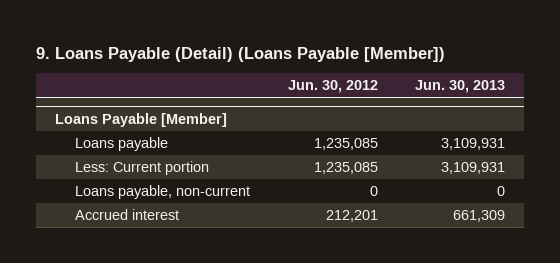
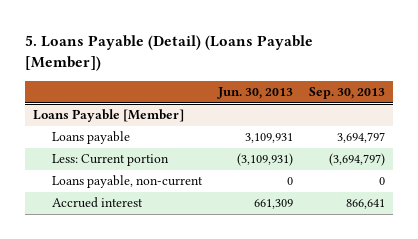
- 9. Loans Payable (Detail) (Loans Payable [Member])
+ 5. Loans Payable (Detail) (Loans Payable [Member])
- | Jun. 30, 2012 | Jun. 30, 2013
+ | Jun. 30, 2013 | Sep. 30, 2013
@ Loans Payable [Member]
- Less: Current portion | 1,235,085 | 3,109,931
+ Less: Current portion | (3,109,931) | (3,694,797)

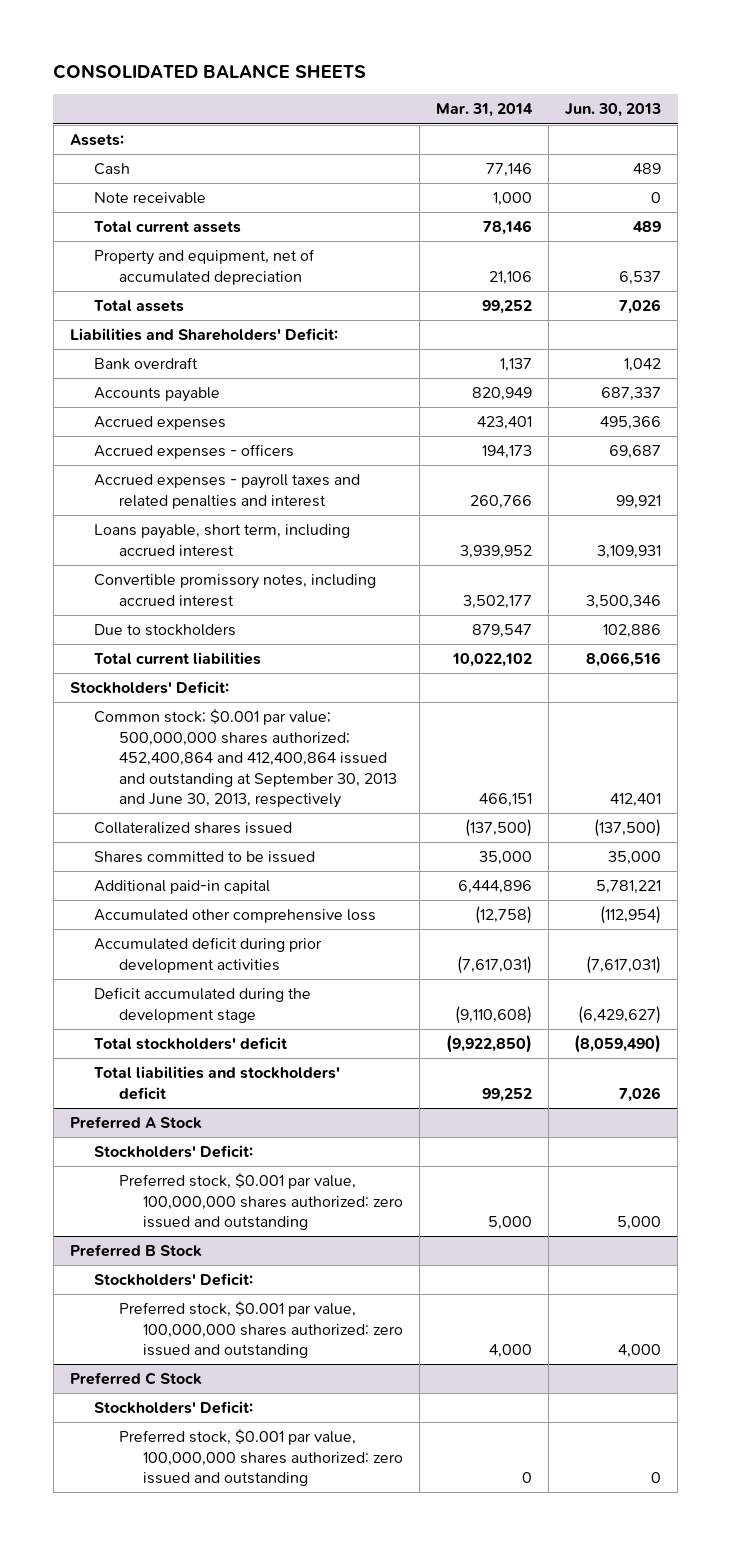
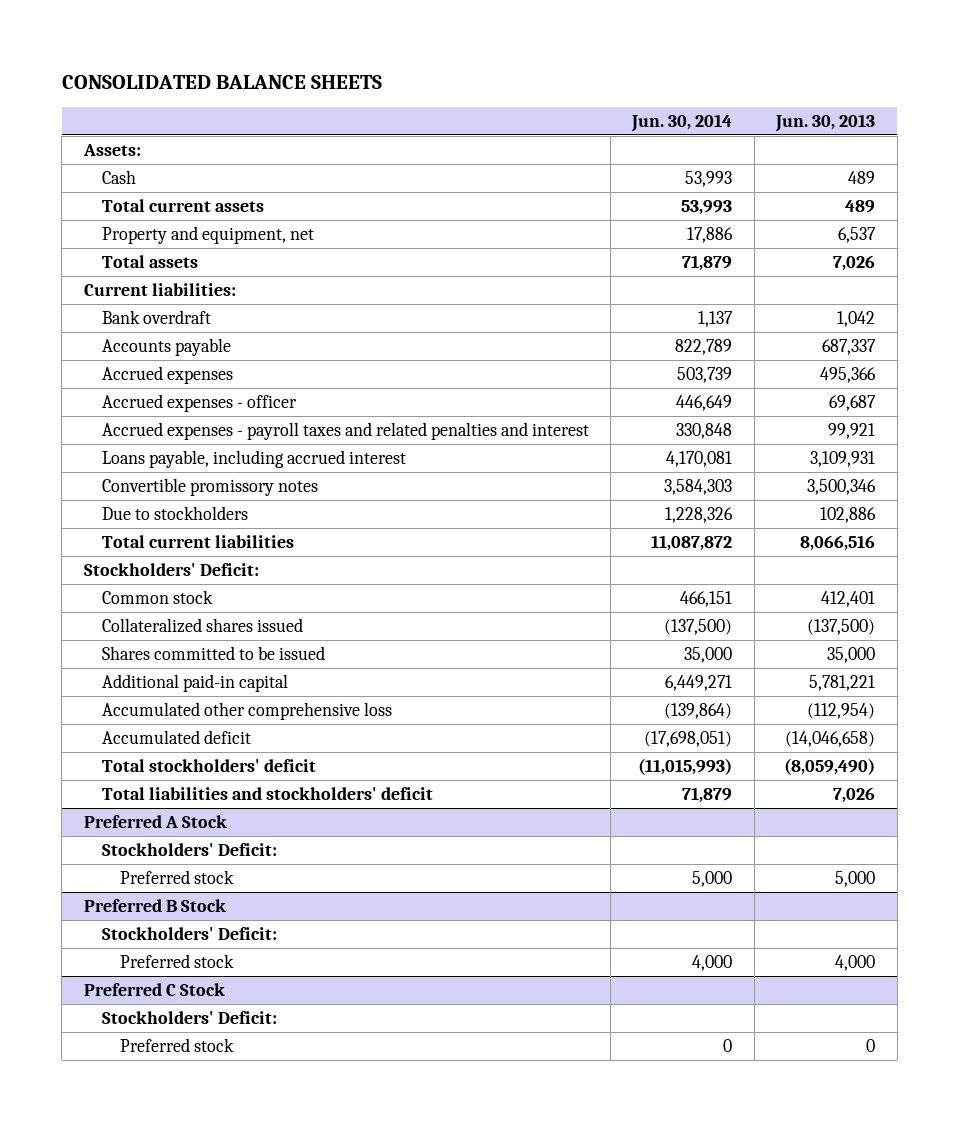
- | Mar. 31, 2014 | Jun. 30, 2013
+ | Jun. 30, 2014 | Jun. 30, 2013
- Note receivable | 1,000 | 0
- Property and equipment, net of accumulated depreciation | 21,106 | 6,537
+ Property and equipment, net | 17,886 | 6,537
- Liabilities and Shareholders' Deficit:
+ Current liabilities:
- Accrued expenses - officers | 194,173 | 69,687
+ Accrued expenses - officer | 446,649 | 69,687
- Loans payable, short term, including accrued interest | 3,939,952 | 3,109,931
- Convertible promissory notes, including accrued interest | 3,502,177 | 3,500,346
+ Loans payable, including accrued interest | 4,170,081 | 3,109,931
+ Convertible promissory notes | 3,584,303 | 3,500,346
- Common stock; $0.001 par value; 500,000,000 shares authorized; 452,400,864 and 412,400,864 issued and outstanding at September 30, 2013 and June 30, 2013, respectively | 466,151 | 412,401
+ Common stock | 466,151 | 412,401
- Accumulated deficit during prior development activities | (7,617,031) | (7,617,031)
- Deficit accumulated during the development stage | (9,110,608) | (6,429,627)
+ Accumulated deficit | (17,698,051) | (14,046,658)
@ Preferred A Stock
- Preferred stock, $0.001 par value, 100,000,000 shares authorized: zero issued and outstanding | 5,000 | 5,000
+ Preferred stock | 5,000 | 5,000
@ Preferred B Stock
- Preferred stock, $0.001 par value, 100,000,000 shares authorized: zero issued and outstanding | 4,000 | 4,000
+ Preferred stock | 4,000 | 4,000
@ Preferred C Stock
- Preferred stock, $0.001 par value, 100,000,000 shares authorized: zero issued and outstanding | 0 | 0
+ Preferred stock | 0 | 0

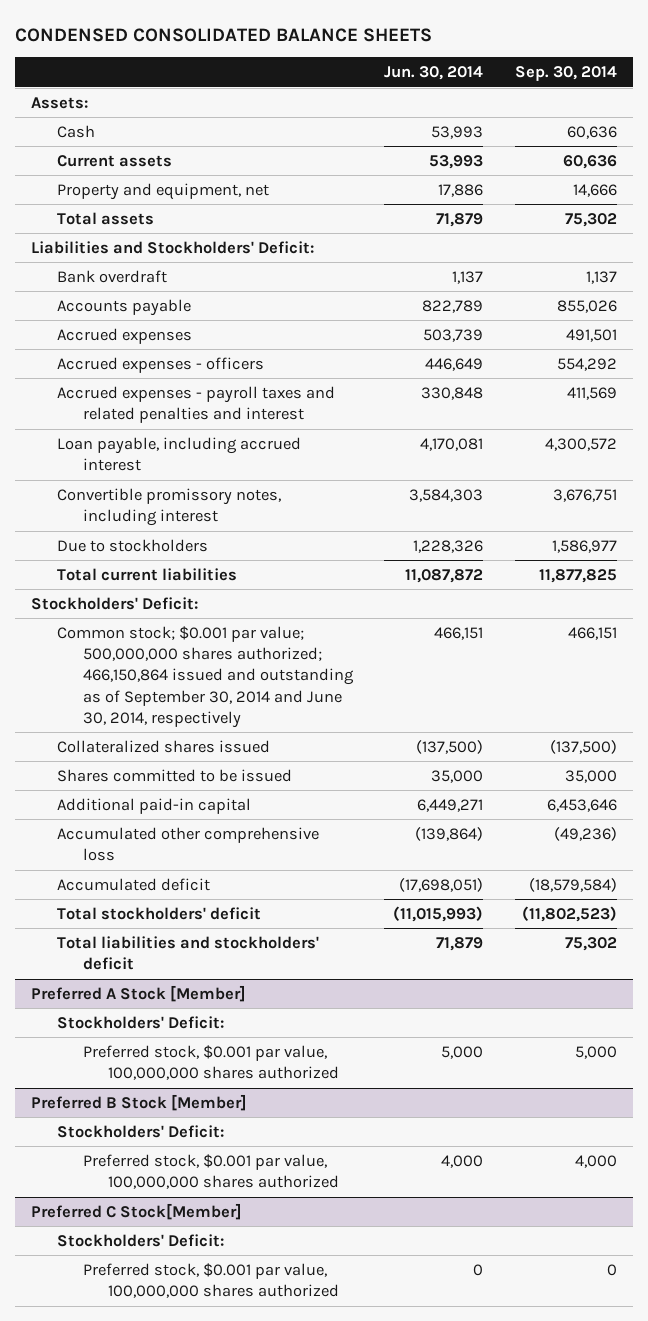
- CONSOLIDATED BALANCE SHEETS
+ CONDENSED CONSOLIDATED BALANCE SHEETS
- | Jun. 30, 2014 | Jun. 30, 2013
+ | Jun. 30, 2014 | Sep. 30, 2014
- Total current assets | 53,993 | 489
+ Current assets | 53,993 | 60,636
- Current liabilities:
+ Liabilities and Stockholders' Deficit:
- Accrued expenses - officer | 446,649 | 69,687
+ Accrued expenses - officers | 446,649 | 554,292
- Loans payable, including accrued interest | 4,170,081 | 3,109,931
- Convertible promissory notes | 3,584,303 | 3,500,346
+ Loan payable, including accrued interest | 4,170,081 | 4,300,572
+ Convertible promissory notes, including interest | 3,584,303 | 3,676,751
- Common stock | 466,151 | 412,401
+ Common stock; $0.001 par value; 500,000,000 shares authorized; 466,150,864 issued and outstanding as of September 30, 2014 and June 30, 2014, respectively | 466,151 | 466,151
- Preferred A Stock
+ Preferred A Stock [Member]
- Preferred stock | 5,000 | 5,000
- Preferred B Stock
+ Preferred stock, $0.001 par value, 100,000,000 shares authorized | 5,000 | 5,000
+ Preferred B Stock [Member]
- Preferred stock | 4,000 | 4,000
- Preferred C Stock
+ Preferred stock, $0.001 par value, 100,000,000 shares authorized | 4,000 | 4,000
+ Preferred C Stock[Member]
- Preferred stock | 0 | 0
+ Preferred stock, $0.001 par value, 100,000,000 shares authorized | 0 | 0

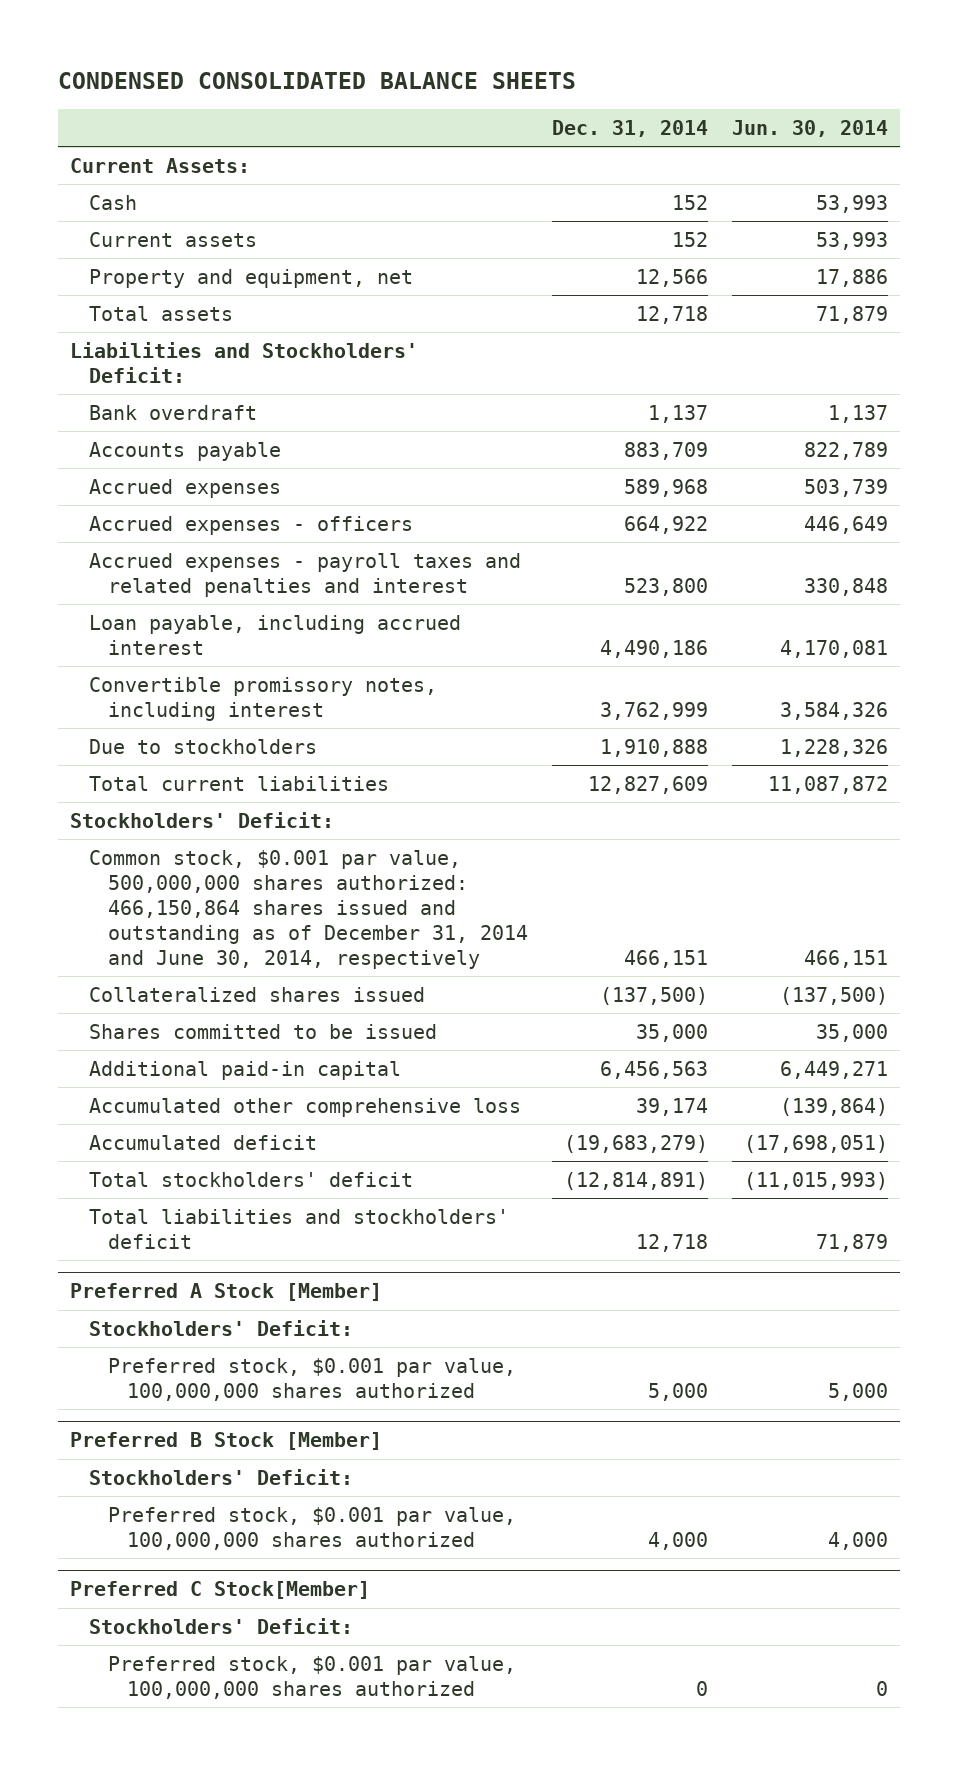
- | Jun. 30, 2014 | Sep. 30, 2014
+ | Dec. 31, 2014 | Jun. 30, 2014
- Assets:
+ Current Assets:
- Convertible promissory notes, including interest | 3,584,303 | 3,676,751
+ Convertible promissory notes, including interest | 3,762,999 | 3,584,326
- Common stock; $0.001 par value; 500,000,000 shares authorized; 466,150,864 issued and outstanding as of September 30, 2014 and June 30, 2014, respectively | 466,151 | 466,151
+ Common stock, $0.001 par value, 500,000,000 shares authorized: 466,150,864 shares issued and outstanding as of December 31, 2014 and June 30, 2014, respectively | 466,151 | 466,151

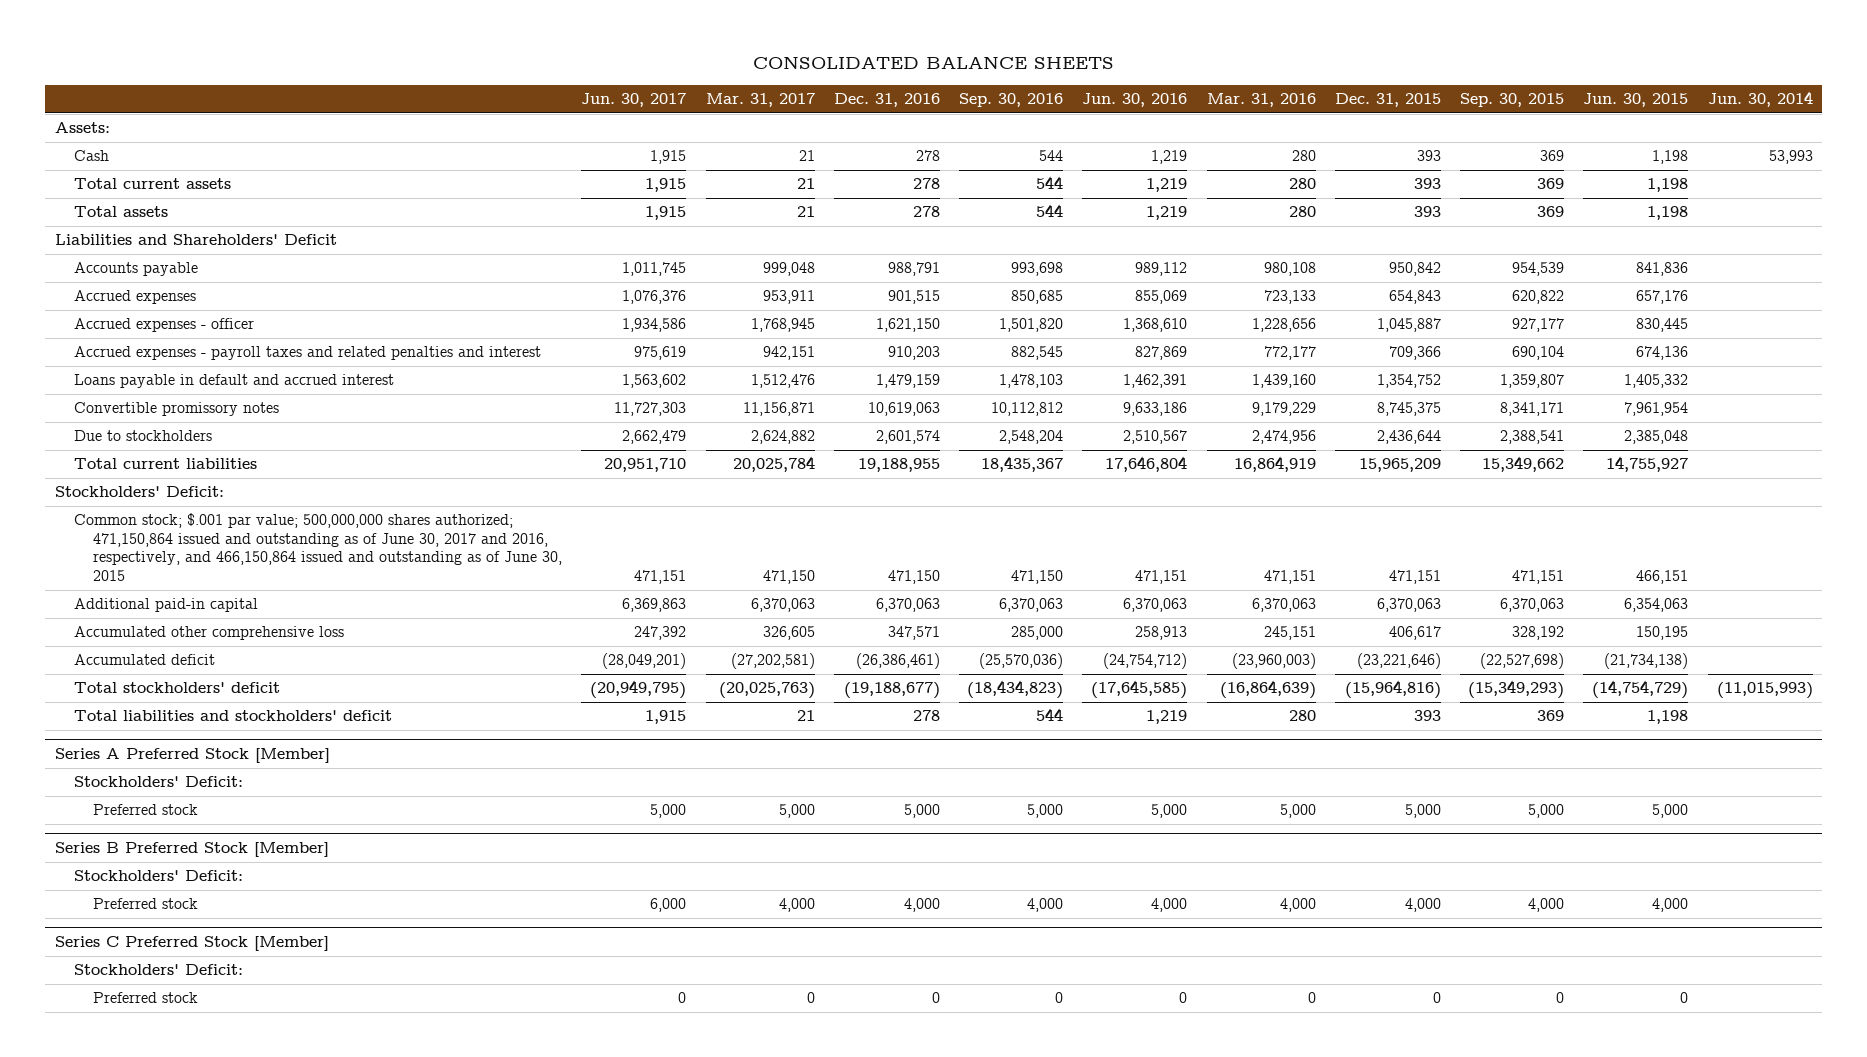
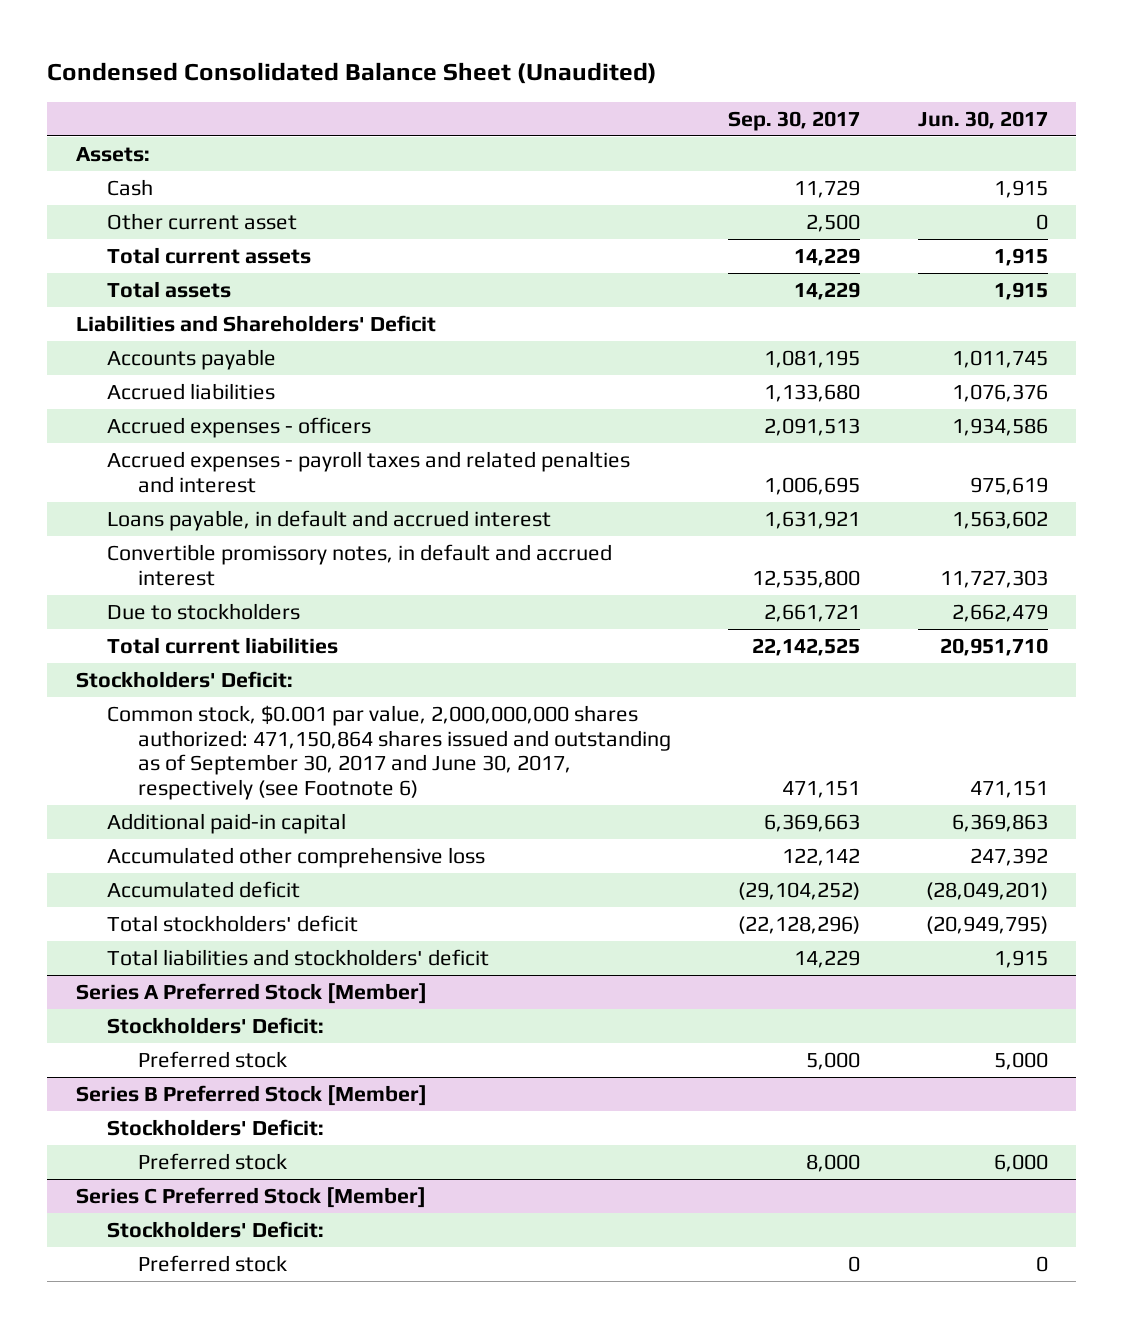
- CONSOLIDATED BALANCE SHEETS
+ Condensed Consolidated Balance Sheet (Unaudited)
- | Jun. 30, 2017 | Mar. 31, 2017 | Dec. 31, 2016 | Sep. 30, 2016 | Jun. 30, 2016 | Mar. 31, 2016 | Dec. 31, 2015 | Sep. 30, 2015 | Jun. 30, 2015 | Jun. 30, 2014
+ | Sep. 30, 2017 | Jun. 30, 2017
+ Other current asset | 2,500 | 0
- Accrued expenses | 1,076,376 | 953,911 | 901,515 | 850,685 | 855,069 | 723,133 | 654,843 | 620,822 | 657,176 |
- Accrued expenses - officer | 1,934,586 | 1,768,945 | 1,621,150 | 1,501,820 | 1,368,610 | 1,228,656 | 1,045,887 | 927,177 | 830,445 |
+ Accrued liabilities | 1,133,680 | 1,076,376
+ Accrued expenses - officers | 2,091,513 | 1,934,586
- Loans payable in default and accrued interest | 1,563,602 | 1,512,476 | 1,479,159 | 1,478,103 | 1,462,391 | 1,439,160 | 1,354,752 | 1,359,807 | 1,405,332 |
- Convertible promissory notes | 11,727,303 | 11,156,871 | 10,619,063 | 10,112,812 | 9,633,186 | 9,179,229 | 8,745,375 | 8,341,171 | 7,961,954 |
+ Loans payable, in default and accrued interest | 1,631,921 | 1,563,602
+ Convertible promissory notes, in default and accrued interest | 12,535,800 | 11,727,303
- Common stock; $.001 par value; 500,000,000 shares authorized; 471,150,864 issued and outstanding as of June 30, 2017 and 2016, respectively, and 466,150,864 issued and outstanding as of June 30, 2015 | 471,151 | 471,150 | 471,150 | 471,150 | 471,151 | 471,151 | 471,151 | 471,151 | 466,151 |
+ Common stock, $0.001 par value, 2,000,000,000 shares authorized: 471,150,864 shares issued and outstanding as of September 30, 2017 and June 30, 2017, respectively (see Footnote 6) | 471,151 | 471,151

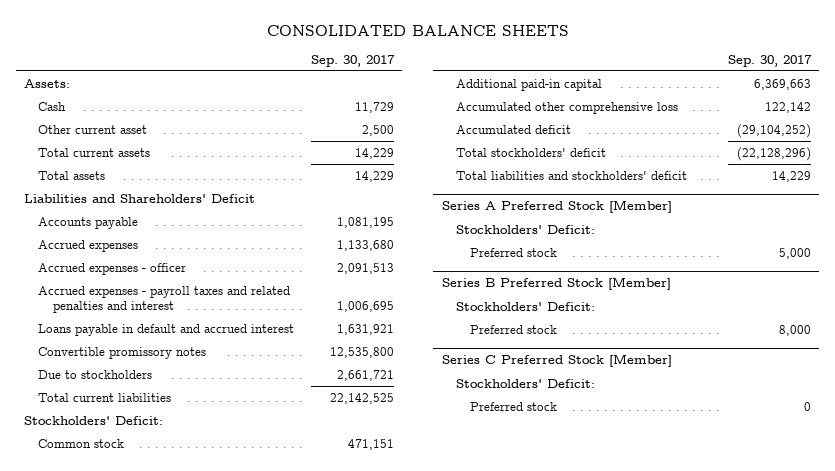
- Condensed Consolidated Balance Sheet (Unaudited)
+ CONSOLIDATED BALANCE SHEETS
- | Sep. 30, 2017 | Jun. 30, 2017
+ | Sep. 30, 2017
- Accrued liabilities | 1,133,680 | 1,076,376
- Accrued expenses - officers | 2,091,513 | 1,934,586
+ Accrued expenses | 1,133,680
+ Accrued expenses - officer | 2,091,513
- Loans payable, in default and accrued interest | 1,631,921 | 1,563,602
- Convertible promissory notes, in default and accrued interest | 12,535,800 | 11,727,303
+ Loans payable in default and accrued interest | 1,631,921
+ Convertible promissory notes | 12,535,800
- Common stock, $0.001 par value, 2,000,000,000 shares authorized: 471,150,864 shares issued and outstanding as of September 30, 2017 and June 30, 2017, respectively (see Footnote 6) | 471,151 | 471,151
+ Common stock | 471,151

